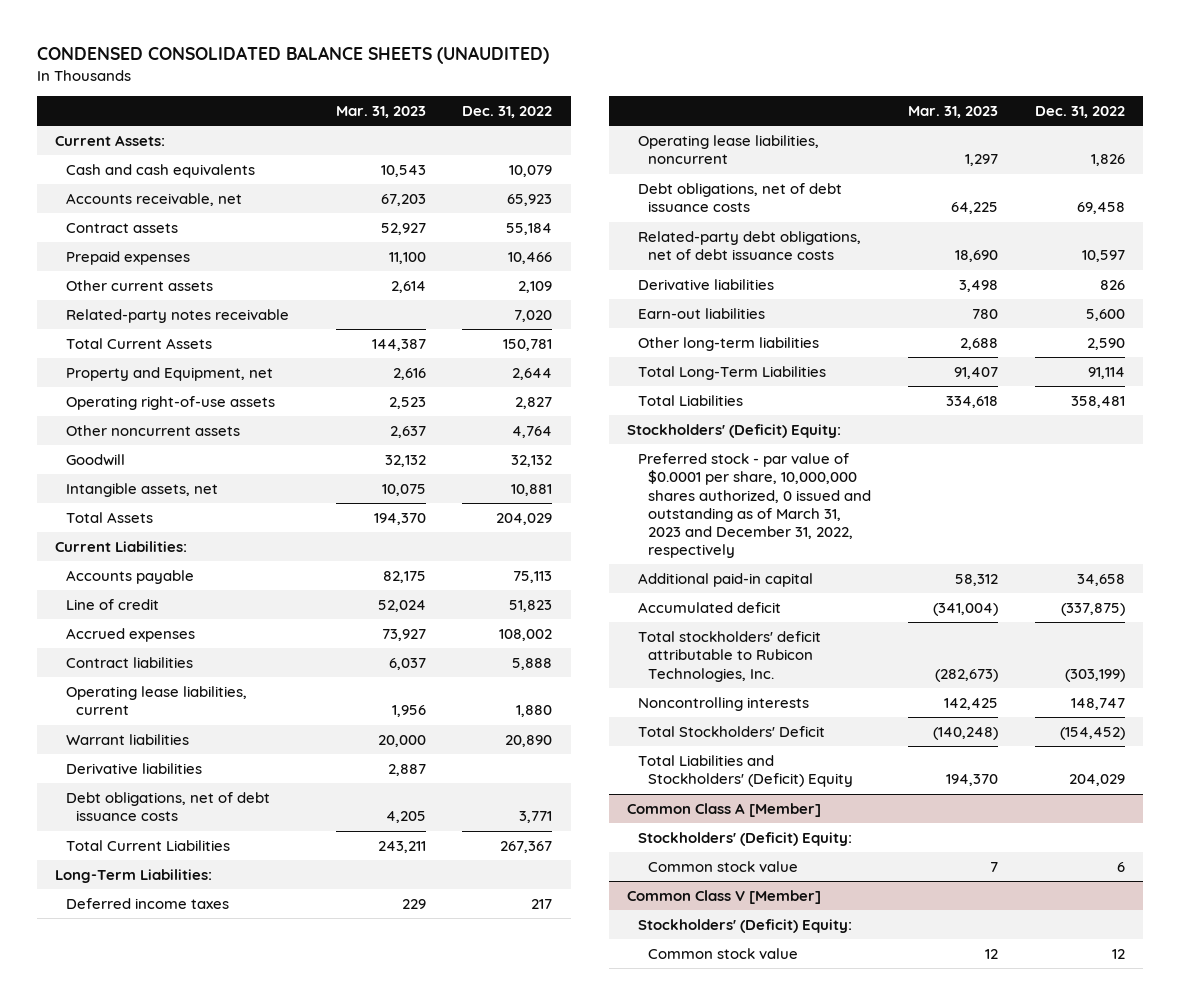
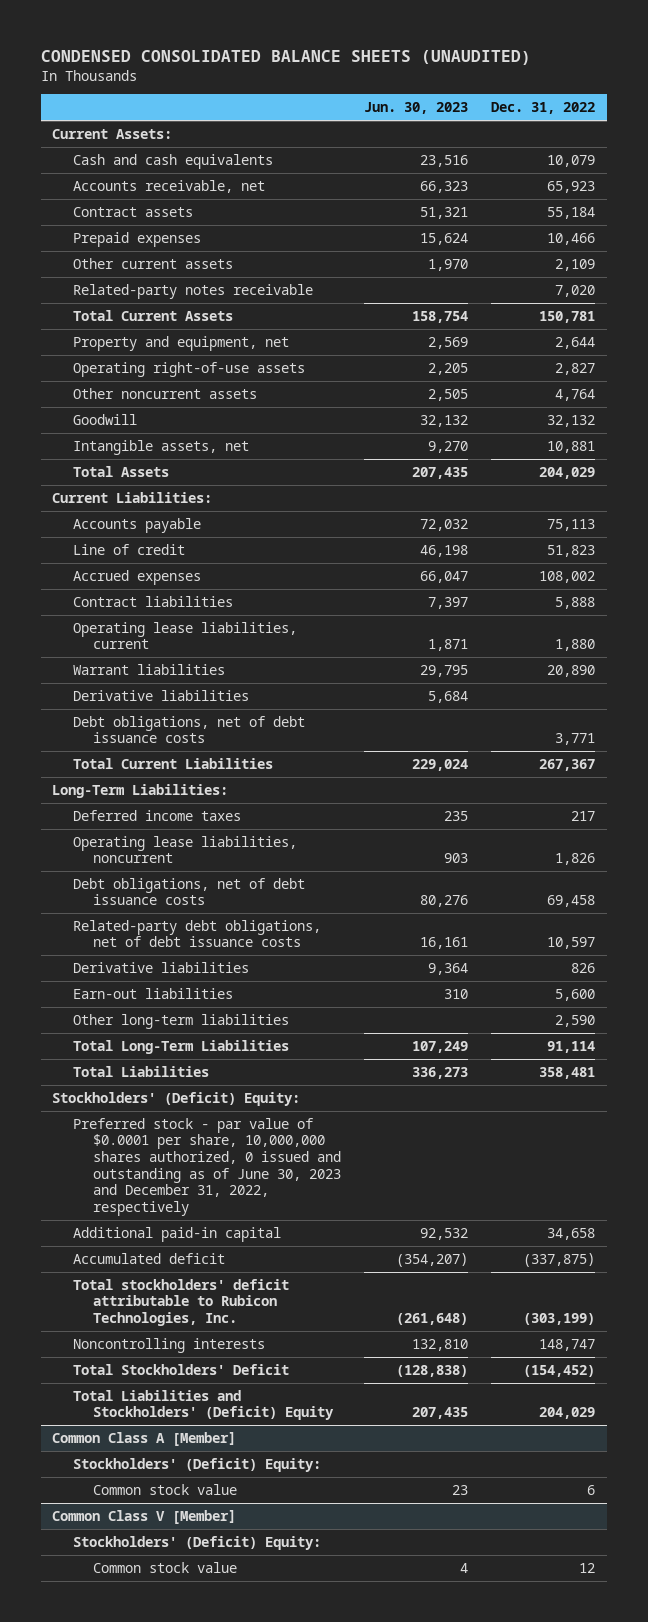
- | Mar. 31, 2023 | Dec. 31, 2022
+ | Jun. 30, 2023 | Dec. 31, 2022
- Property and Equipment, net | 2,616 | 2,644
+ Property and equipment, net | 2,569 | 2,644
- Preferred stock - par value of $0.0001 per share, 10,000,000 shares authorized, 0 issued and outstanding as of March 31, 2023 and December 31, 2022, respectively
+ Preferred stock - par value of $0.0001 per share, 10,000,000 shares authorized, 0 issued and outstanding as of June 30, 2023 and December 31, 2022, respectively

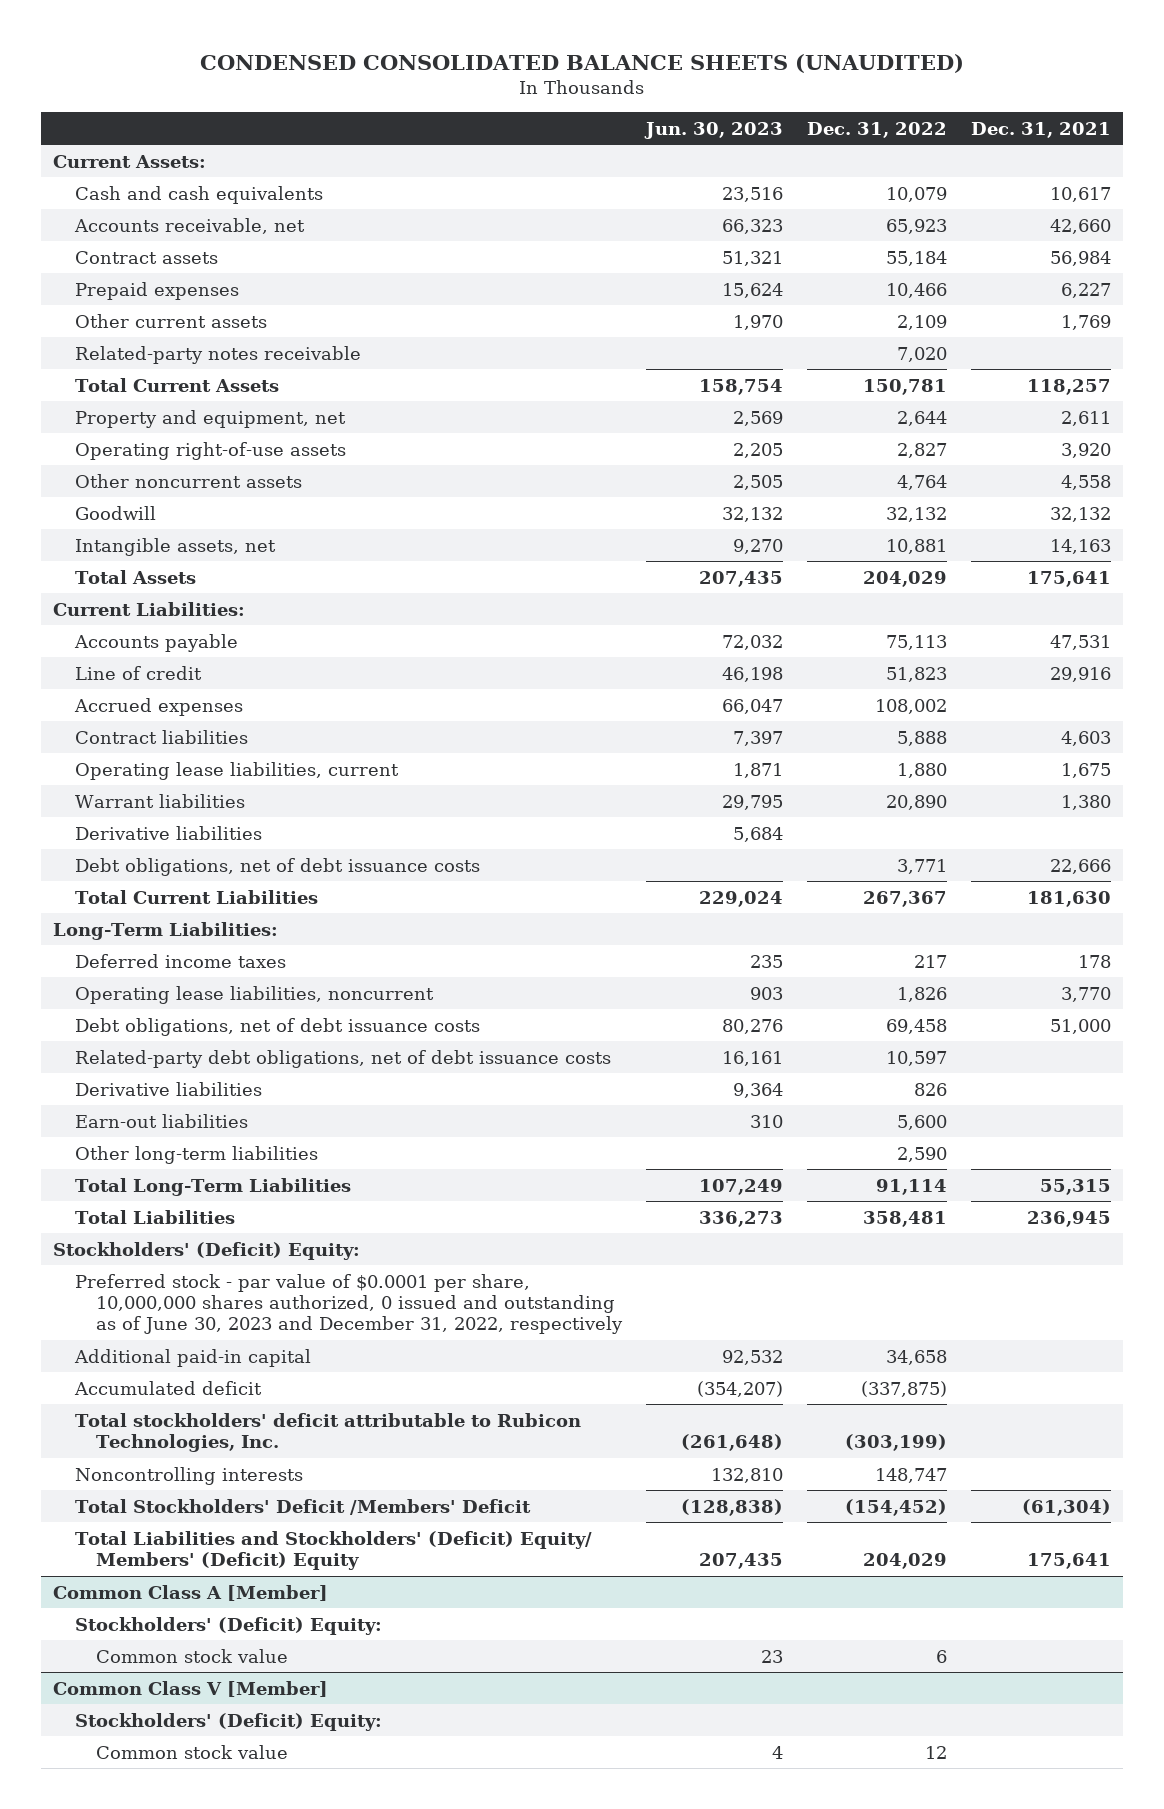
- | Jun. 30, 2023 | Dec. 31, 2022
+ | Jun. 30, 2023 | Dec. 31, 2022 | Dec. 31, 2021
- Total Stockholders' Deficit | (128,838) | (154,452)
- Total Liabilities and Stockholders' (Deficit) Equity | 207,435 | 204,029
+ Total Stockholders' Deficit /Members' Deficit | (128,838) | (154,452) | (61,304)
+ Total Liabilities and Stockholders' (Deficit) Equity/ Members' (Deficit) Equity | 207,435 | 204,029 | 175,641

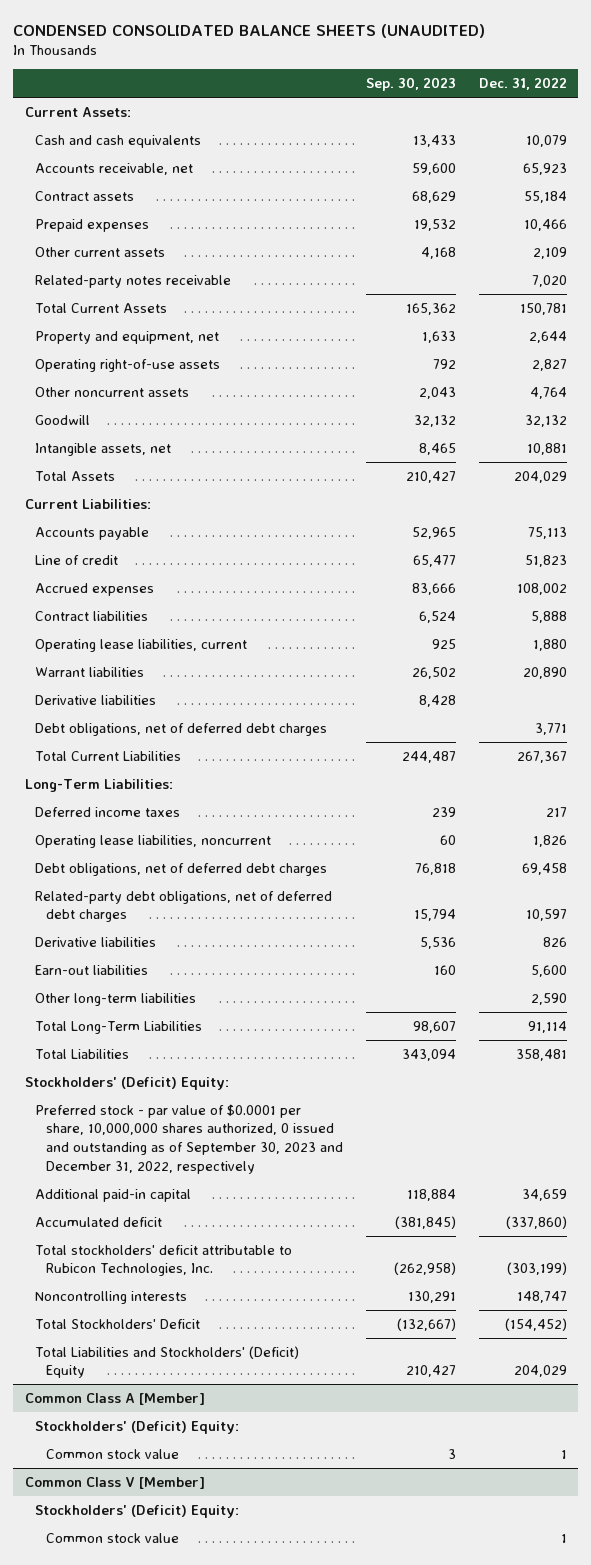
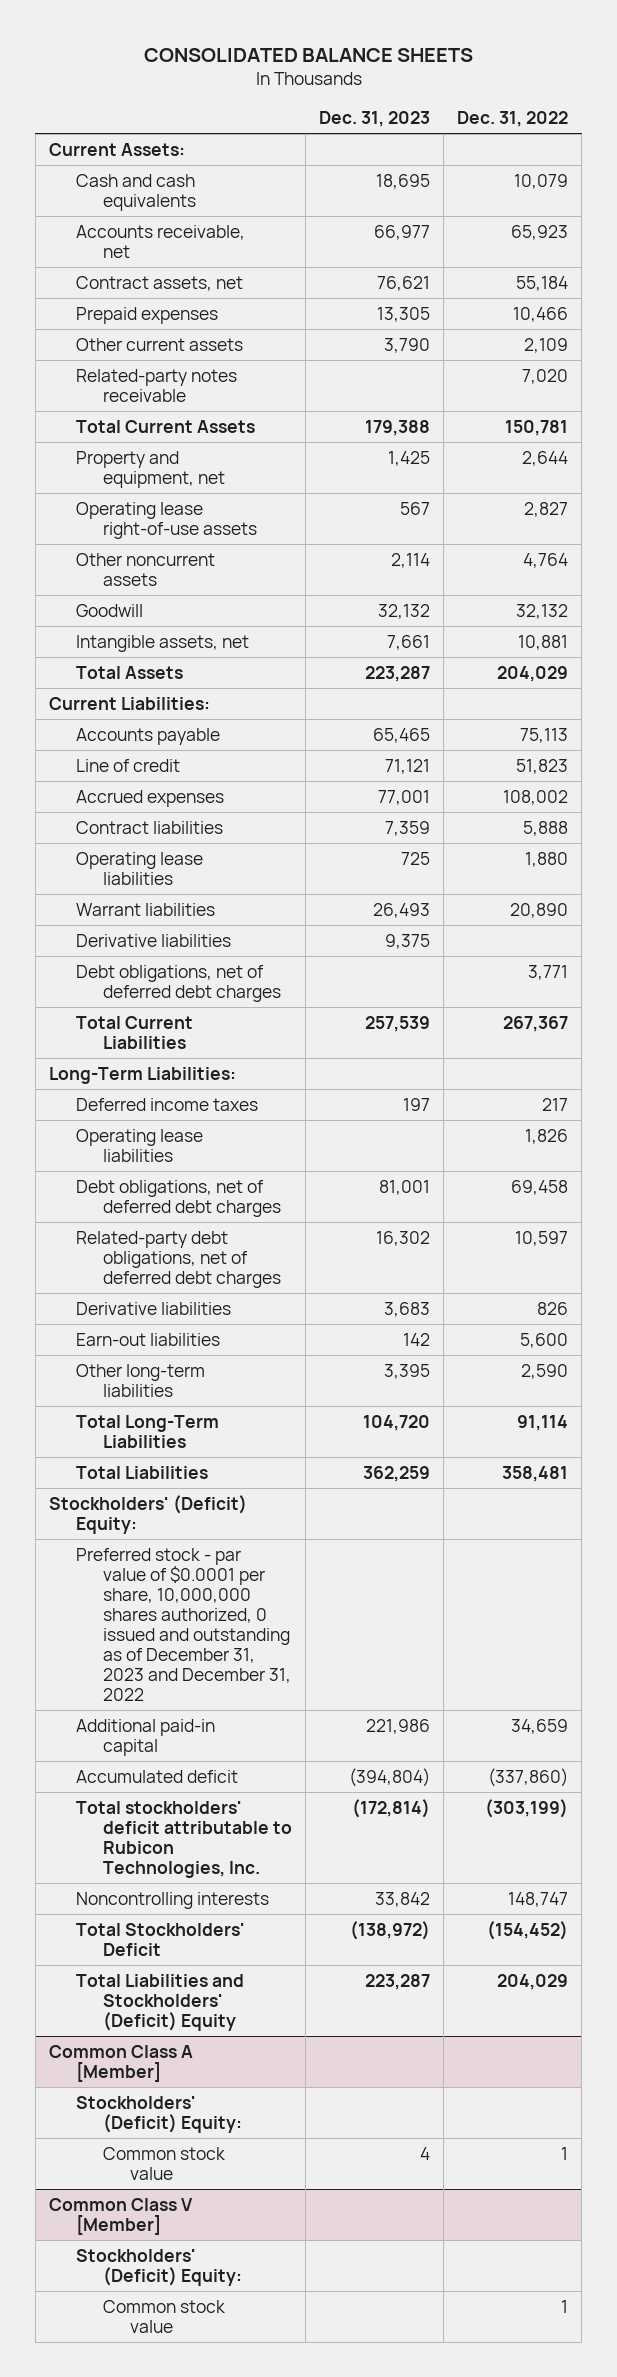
- CONDENSED CONSOLIDATED BALANCE SHEETS (UNAUDITED)
+ CONSOLIDATED BALANCE SHEETS
- | Sep. 30, 2023 | Dec. 31, 2022
+ | Dec. 31, 2023 | Dec. 31, 2022
- Contract assets | 68,629 | 55,184
+ Contract assets, net | 76,621 | 55,184
- Operating right-of-use assets | 792 | 2,827
+ Operating lease right-of-use assets | 567 | 2,827
- Operating lease liabilities, current | 925 | 1,880
+ Operating lease liabilities | 725 | 1,880
- Operating lease liabilities, noncurrent | 60 | 1,826
+ Operating lease liabilities | | 1,826
- Preferred stock - par value of $0.0001 per share, 10,000,000 shares authorized, 0 issued and outstanding as of September 30, 2023 and December 31, 2022, respectively
+ Preferred stock - par value of $0.0001 per share, 10,000,000 shares authorized, 0 issued and outstanding as of December 31, 2023 and December 31, 2022

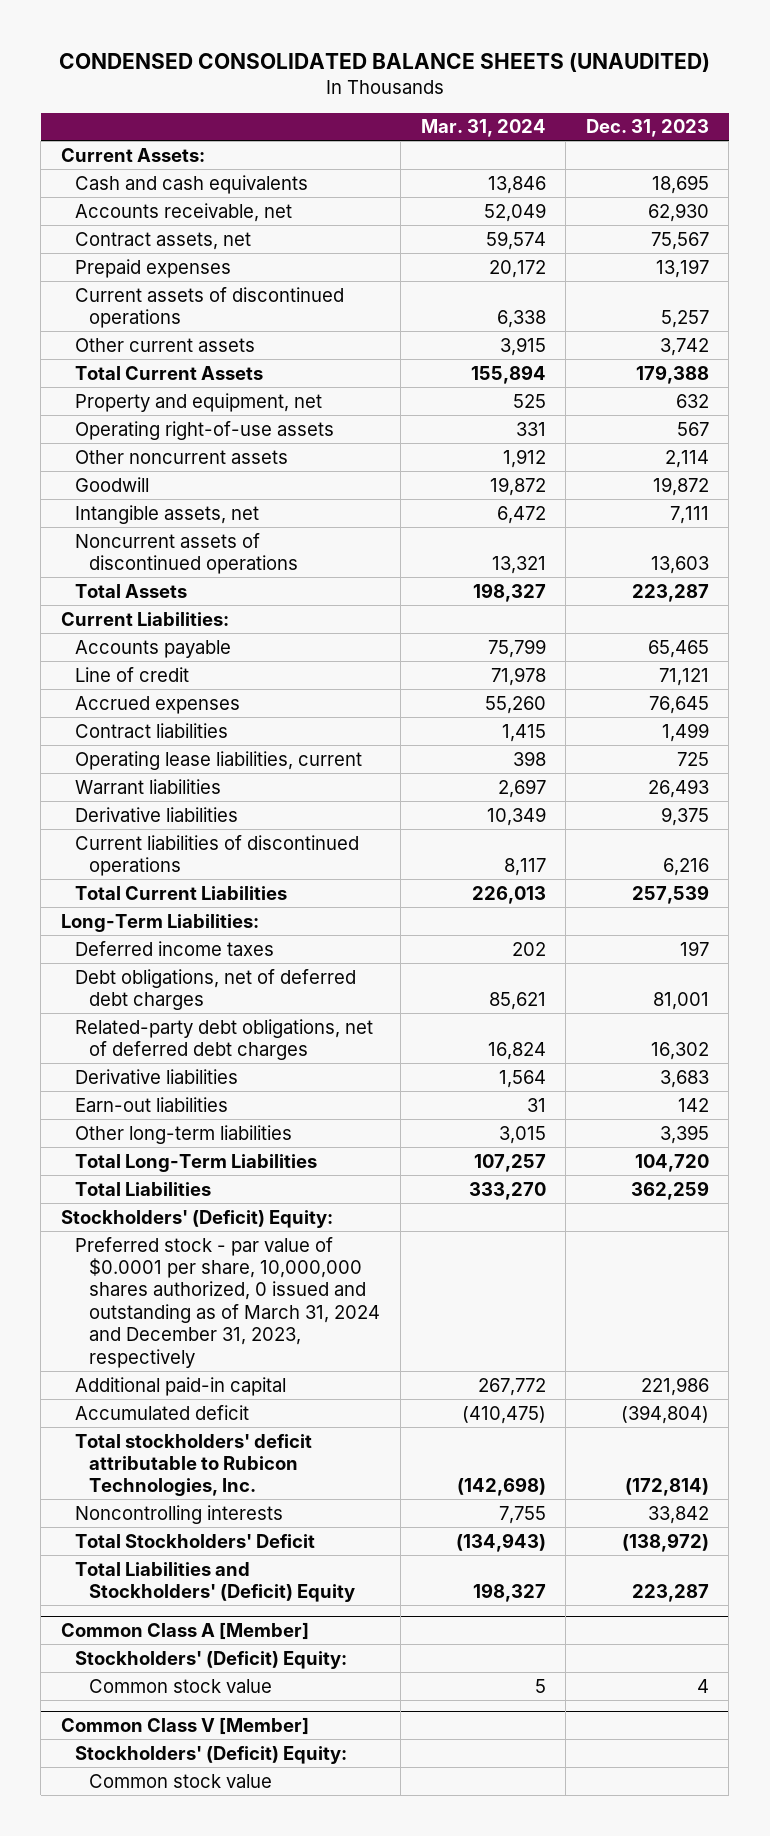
- CONSOLIDATED BALANCE SHEETS
+ CONDENSED CONSOLIDATED BALANCE SHEETS (UNAUDITED)
- | Dec. 31, 2023 | Dec. 31, 2022
+ | Mar. 31, 2024 | Dec. 31, 2023
- Accounts receivable, net | 66,977 | 65,923
- Contract assets, net | 76,621 | 55,184
- Prepaid expenses | 13,305 | 10,466
- Other current assets | 3,790 | 2,109
- Related-party notes receivable | | 7,020
+ Accounts receivable, net | 52,049 | 62,930
+ Contract assets, net | 59,574 | 75,567
+ Prepaid expenses | 20,172 | 13,197
+ Current assets of discontinued operations | 6,338 | 5,257
+ Other current assets | 3,915 | 3,742
- Property and equipment, net | 1,425 | 2,644
- Operating lease right-of-use assets | 567 | 2,827
+ Property and equipment, net | 525 | 632
+ Operating right-of-use assets | 331 | 567
- Goodwill | 32,132 | 32,132
- Intangible assets, net | 7,661 | 10,881
+ Goodwill | 19,872 | 19,872
+ Intangible assets, net | 6,472 | 7,111
+ Noncurrent assets of discontinued operations | 13,321 | 13,603
- Accrued expenses | 77,001 | 108,002
- Contract liabilities | 7,359 | 5,888
- Operating lease liabilities | 725 | 1,880
+ Accrued expenses | 55,260 | 76,645
+ Contract liabilities | 1,415 | 1,499
+ Operating lease liabilities, current | 398 | 725
- Debt obligations, net of deferred debt charges | | 3,771
+ Current liabilities of discontinued operations | 8,117 | 6,216
- Operating lease liabilities | | 1,826
- Preferred stock - par value of $0.0001 per share, 10,000,000 shares authorized, 0 issued and outstanding as of December 31, 2023 and December 31, 2022
+ Preferred stock - par value of $0.0001 per share, 10,000,000 shares authorized, 0 issued and outstanding as of March 31, 2024 and December 31, 2023, respectively

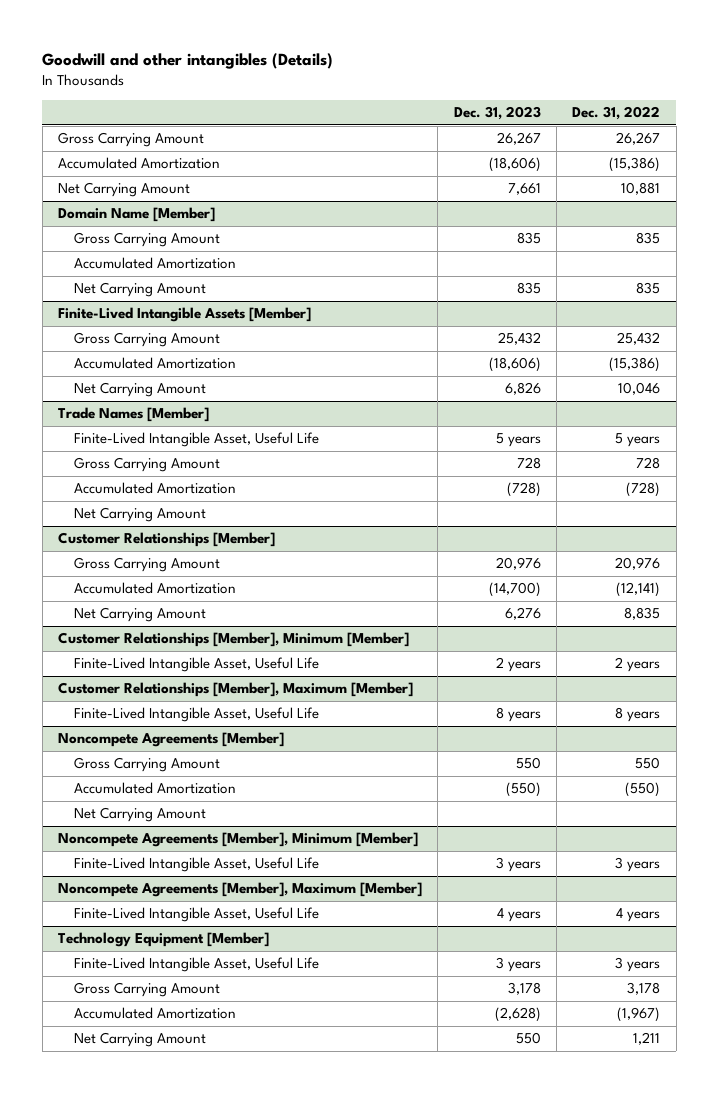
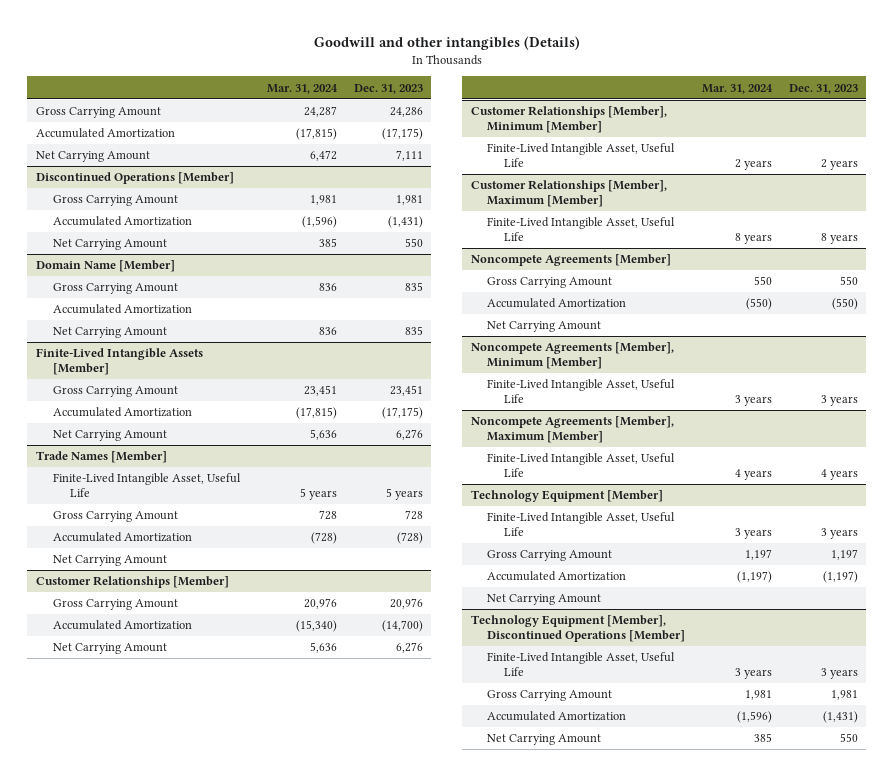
- | Dec. 31, 2023 | Dec. 31, 2022
+ | Mar. 31, 2024 | Dec. 31, 2023
- Gross Carrying Amount | 26,267 | 26,267
- Accumulated Amortization | (18,606) | (15,386)
- Net Carrying Amount | 7,661 | 10,881
+ Gross Carrying Amount | 24,287 | 24,286
+ Accumulated Amortization | (17,815) | (17,175)
+ Net Carrying Amount | 6,472 | 7,111
+ Discontinued Operations [Member]
+ Gross Carrying Amount | 1,981 | 1,981
+ Accumulated Amortization | (1,596) | (1,431)
+ Net Carrying Amount | 385 | 550
@ Finite-Lived Intangible Assets [Member]
- Gross Carrying Amount | 25,432 | 25,432
- Accumulated Amortization | (18,606) | (15,386)
- Net Carrying Amount | 6,826 | 10,046
+ Gross Carrying Amount | 23,451 | 23,451
+ Accumulated Amortization | (17,815) | (17,175)
+ Net Carrying Amount | 5,636 | 6,276
@ Technology Equipment [Member]
- Gross Carrying Amount | 3,178 | 3,178
- Accumulated Amortization | (2,628) | (1,967)
+ Gross Carrying Amount | 1,197 | 1,197
+ Accumulated Amortization | (1,197) | (1,197)
+ Net Carrying Amount
+ Technology Equipment [Member], Discontinued Operations [Member]
+ Finite-Lived Intangible Asset, Useful Life | 3 years | 3 years
+ Gross Carrying Amount | 1,981 | 1,981
+ Accumulated Amortization | (1,596) | (1,431)

